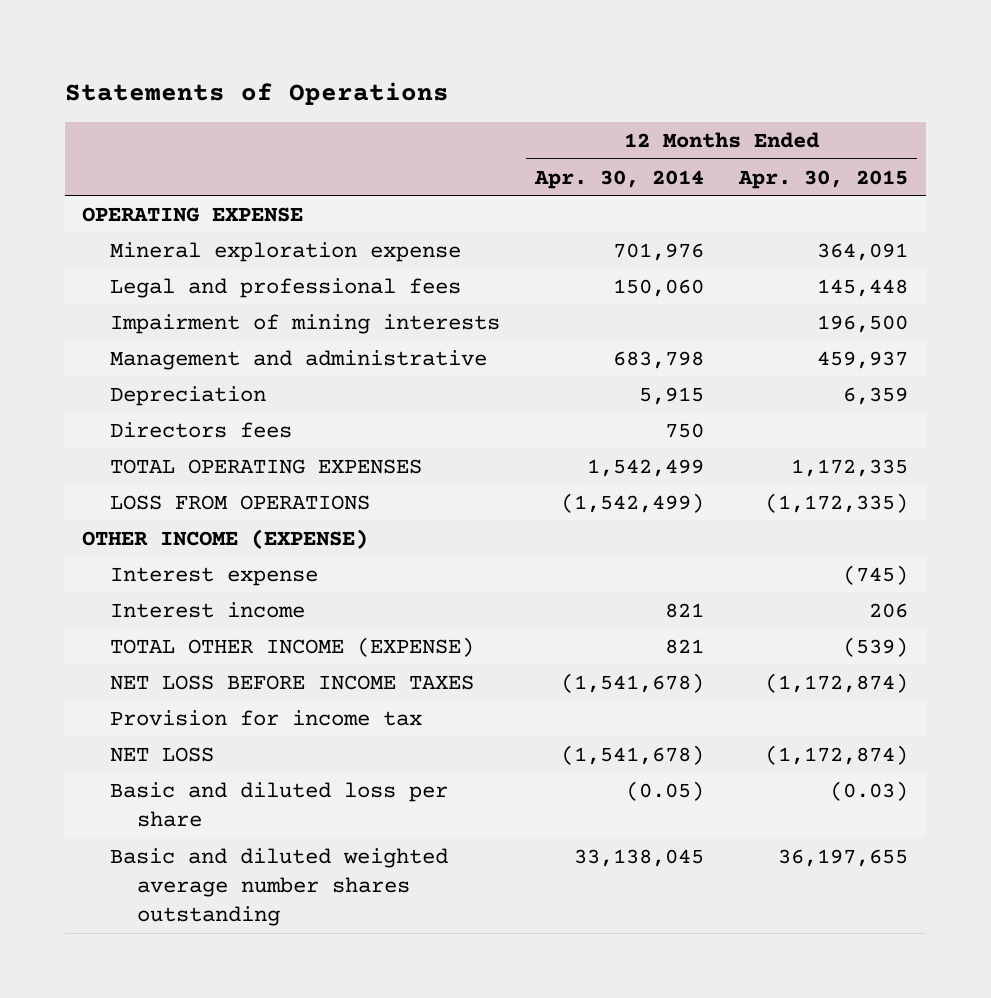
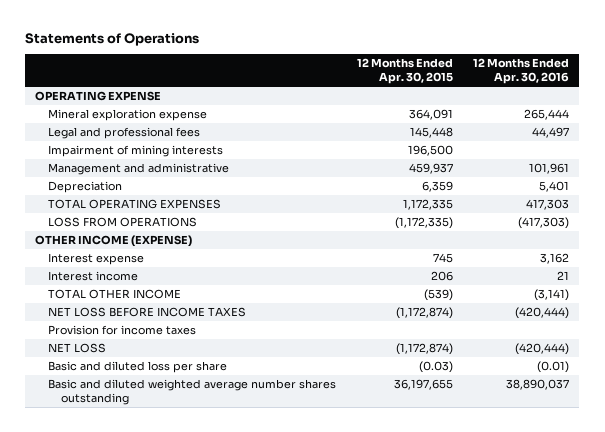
- | 12 Months Ended Apr. 30, 2014 | 12 Months Ended Apr. 30, 2015
+ | 12 Months Ended Apr. 30, 2015 | 12 Months Ended Apr. 30, 2016
- Directors fees | 750 |
- Interest expense | | (745)
+ Interest expense | 745 | 3,162
- TOTAL OTHER INCOME (EXPENSE) | 821 | (539)
+ TOTAL OTHER INCOME | (539) | (3,141)
- Provision for income tax
+ Provision for income taxes

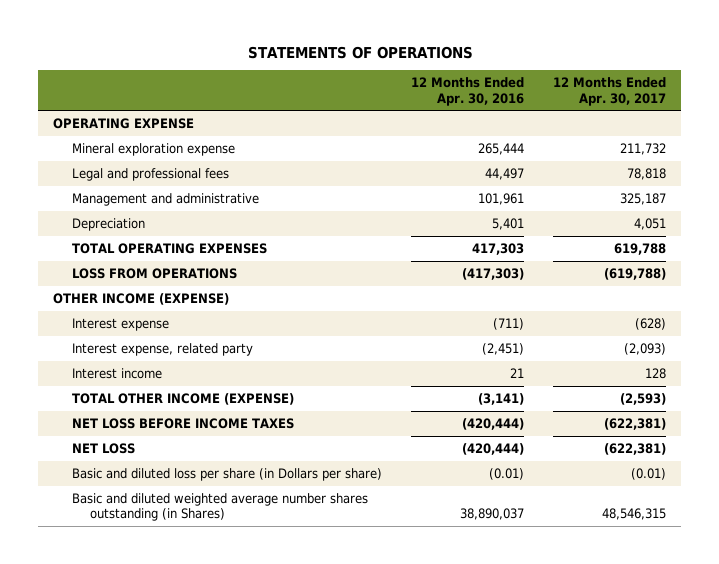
- Statements of Operations
+ STATEMENTS OF OPERATIONS
- | 12 Months Ended Apr. 30, 2015 | 12 Months Ended Apr. 30, 2016
+ | 12 Months Ended Apr. 30, 2016 | 12 Months Ended Apr. 30, 2017
- Impairment of mining interests | 196,500 |
- Interest expense | 745 | 3,162
+ Interest expense | (711) | (628)
+ Interest expense, related party | (2,451) | (2,093)
- TOTAL OTHER INCOME | (539) | (3,141)
+ TOTAL OTHER INCOME (EXPENSE) | (3,141) | (2,593)
- Provision for income taxes
- Basic and diluted loss per share | (0.03) | (0.01)
- Basic and diluted weighted average number shares outstanding | 36,197,655 | 38,890,037
+ Basic and diluted loss per share (in Dollars per share) | (0.01) | (0.01)
+ Basic and diluted weighted average number shares outstanding (in Shares) | 38,890,037 | 48,546,315

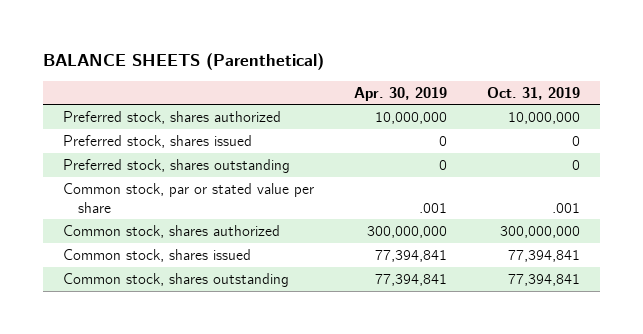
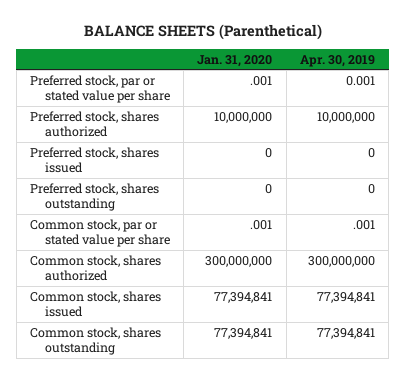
- | Apr. 30, 2019 | Oct. 31, 2019
+ | Jan. 31, 2020 | Apr. 30, 2019
+ Preferred stock, par or stated value per share | .001 | 0.001

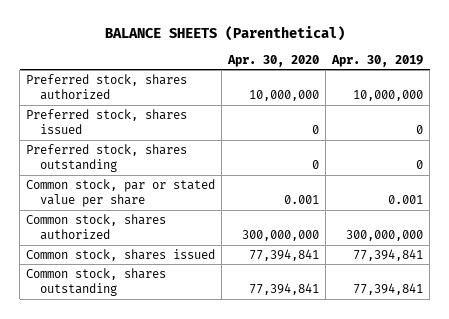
- | Jan. 31, 2020 | Apr. 30, 2019
+ | Apr. 30, 2020 | Apr. 30, 2019
- Preferred stock, par or stated value per share | .001 | 0.001
- Common stock, par or stated value per share | .001 | .001
+ Common stock, par or stated value per share | 0.001 | 0.001

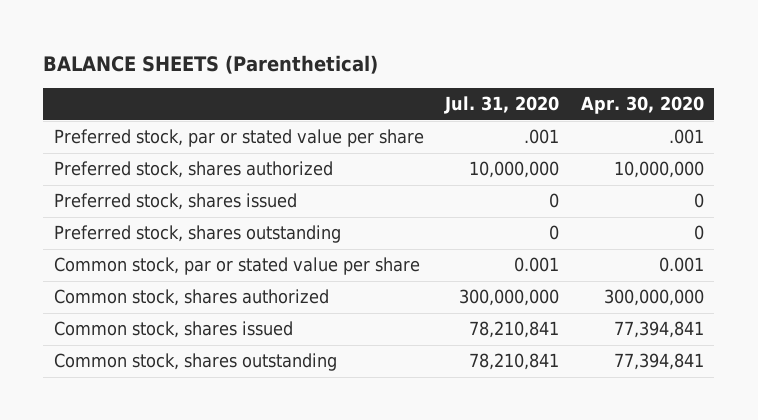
- | Apr. 30, 2020 | Apr. 30, 2019
+ | Jul. 31, 2020 | Apr. 30, 2020
+ Preferred stock, par or stated value per share | .001 | .001

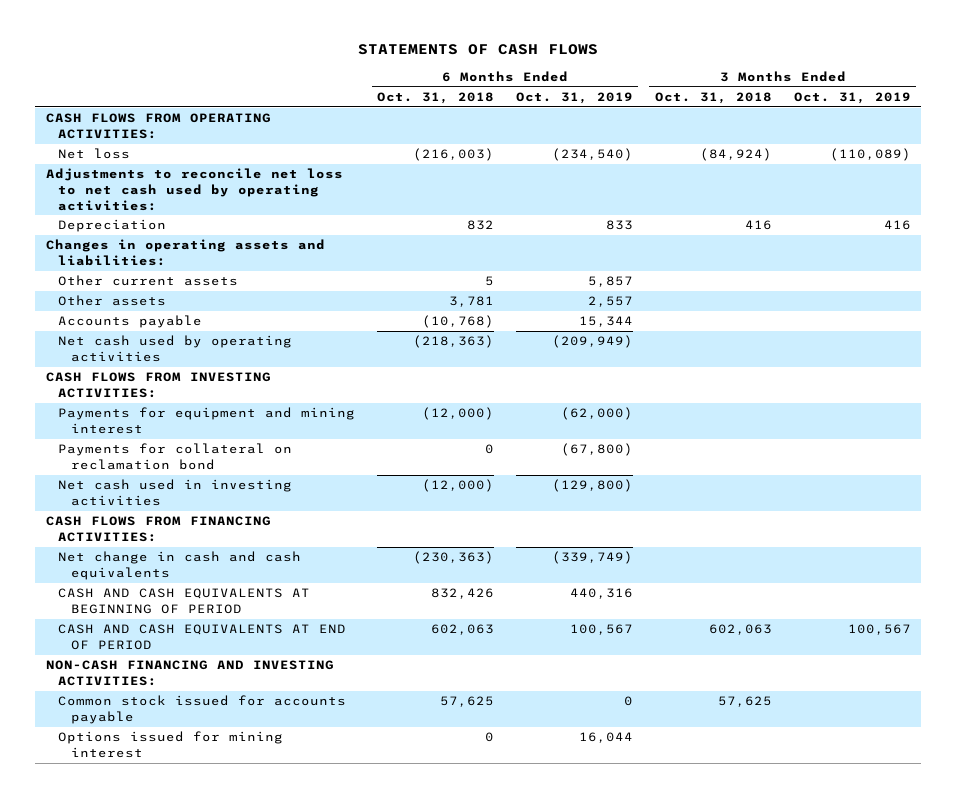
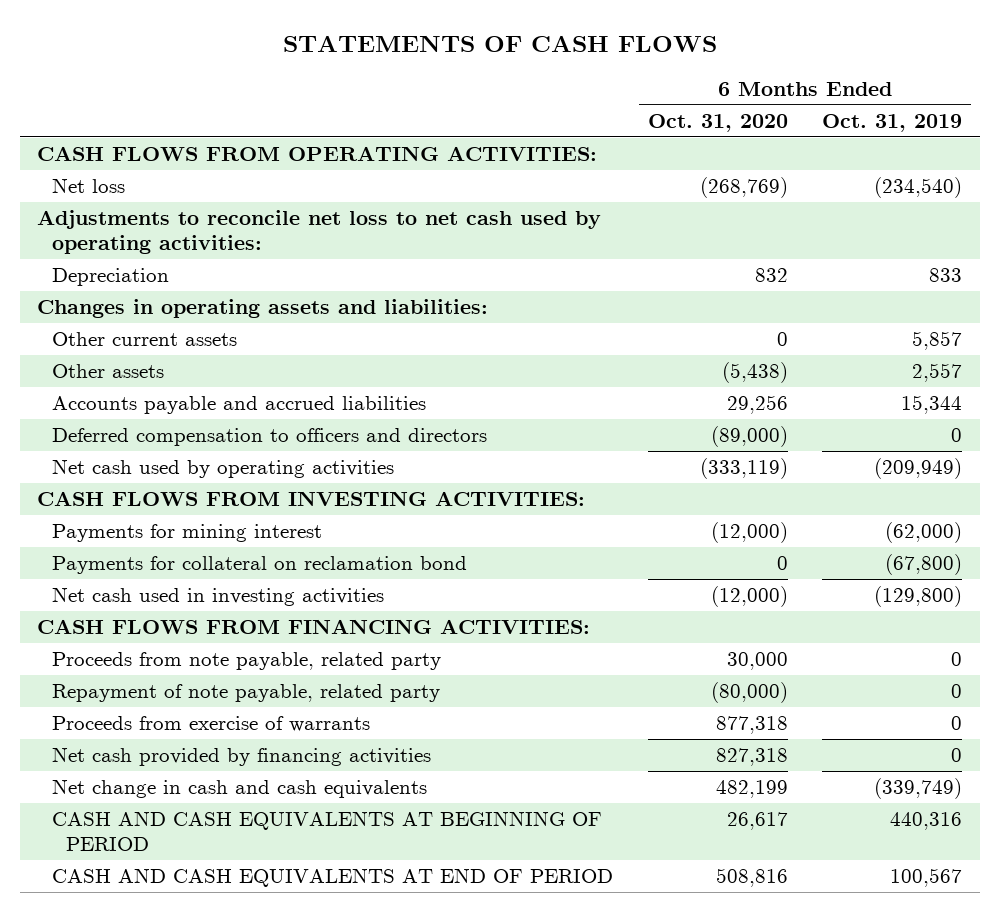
- | 6 Months Ended Oct. 31, 2018 | 6 Months Ended Oct. 31, 2019 | 3 Months Ended Oct. 31, 2018 | 3 Months Ended Oct. 31, 2019
+ | 6 Months Ended Oct. 31, 2020 | 6 Months Ended Oct. 31, 2019
- Accounts payable | (10,768) | 15,344 | |
+ Accounts payable and accrued liabilities | 29,256 | 15,344
+ Deferred compensation to officers and directors | (89,000) | 0
- Payments for equipment and mining interest | (12,000) | (62,000) | |
+ Payments for mining interest | (12,000) | (62,000)
+ Proceeds from note payable, related party | 30,000 | 0
+ Repayment of note payable, related party | (80,000) | 0
+ Proceeds from exercise of warrants | 877,318 | 0
+ Net cash provided by financing activities | 827,318 | 0
- NON-CASH FINANCING AND INVESTING ACTIVITIES:
- Common stock issued for accounts payable | 57,625 | 0 | 57,625 |
- Options issued for mining interest | 0 | 16,044 | |

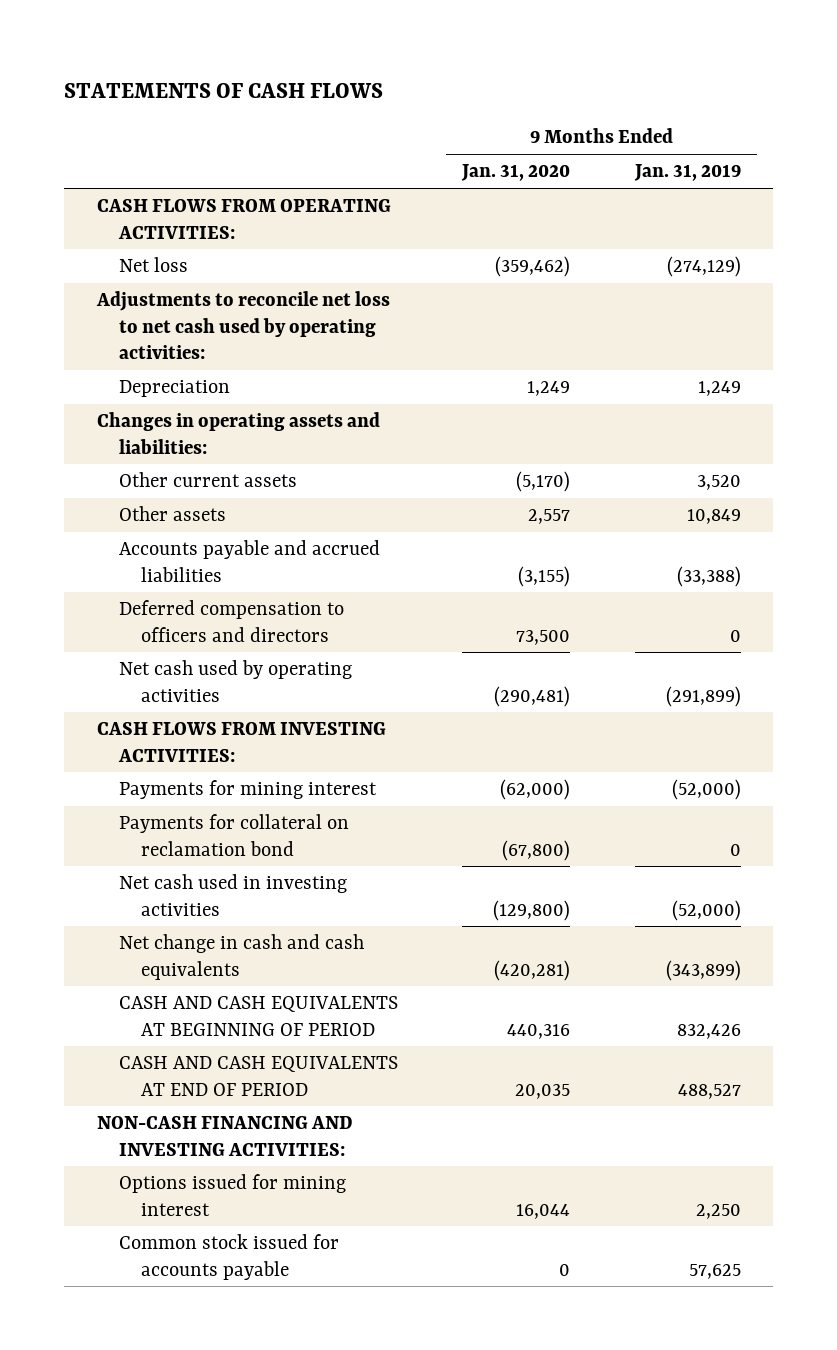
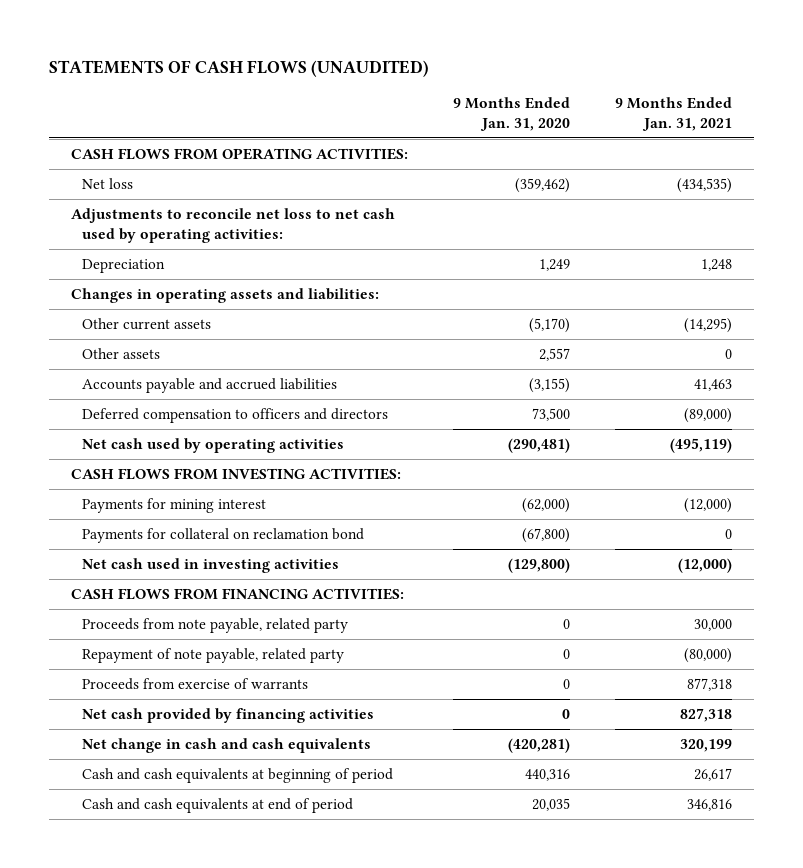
- STATEMENTS OF CASH FLOWS
+ STATEMENTS OF CASH FLOWS (UNAUDITED)
- | 9 Months Ended Jan. 31, 2020 | 9 Months Ended Jan. 31, 2019
+ | 9 Months Ended Jan. 31, 2020 | 9 Months Ended Jan. 31, 2021
+ CASH FLOWS FROM FINANCING ACTIVITIES:
+ Proceeds from note payable, related party | 0 | 30,000
+ Repayment of note payable, related party | 0 | (80,000)
+ Proceeds from exercise of warrants | 0 | 877,318
+ Net cash provided by financing activities | 0 | 827,318
- CASH AND CASH EQUIVALENTS AT BEGINNING OF PERIOD | 440,316 | 832,426
- CASH AND CASH EQUIVALENTS AT END OF PERIOD | 20,035 | 488,527
- NON-CASH FINANCING AND INVESTING ACTIVITIES:
- Options issued for mining interest | 16,044 | 2,250
- Common stock issued for accounts payable | 0 | 57,625
+ Cash and cash equivalents at beginning of period | 440,316 | 26,617
+ Cash and cash equivalents at end of period | 20,035 | 346,816

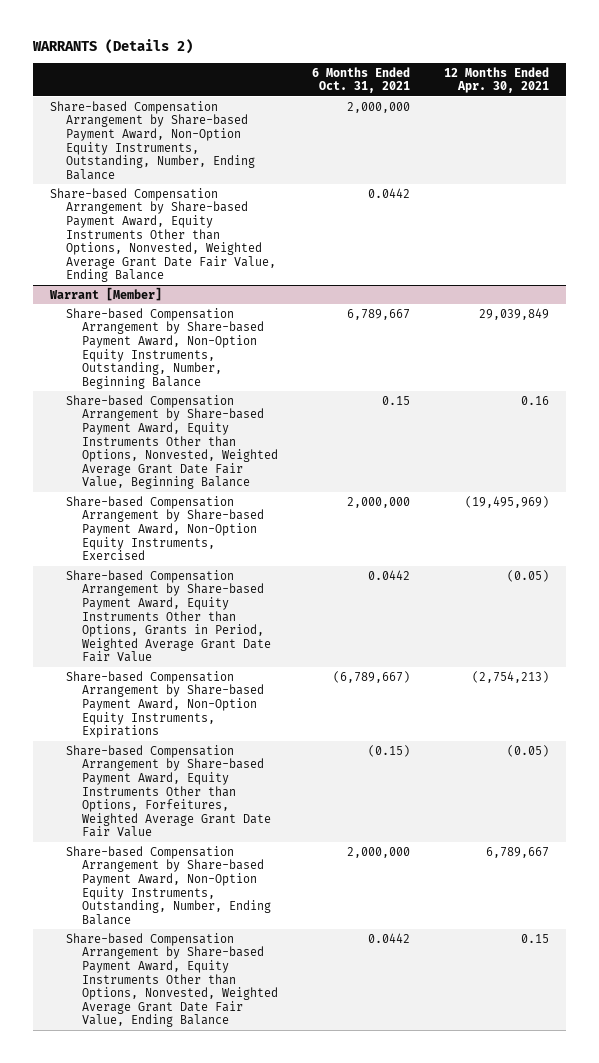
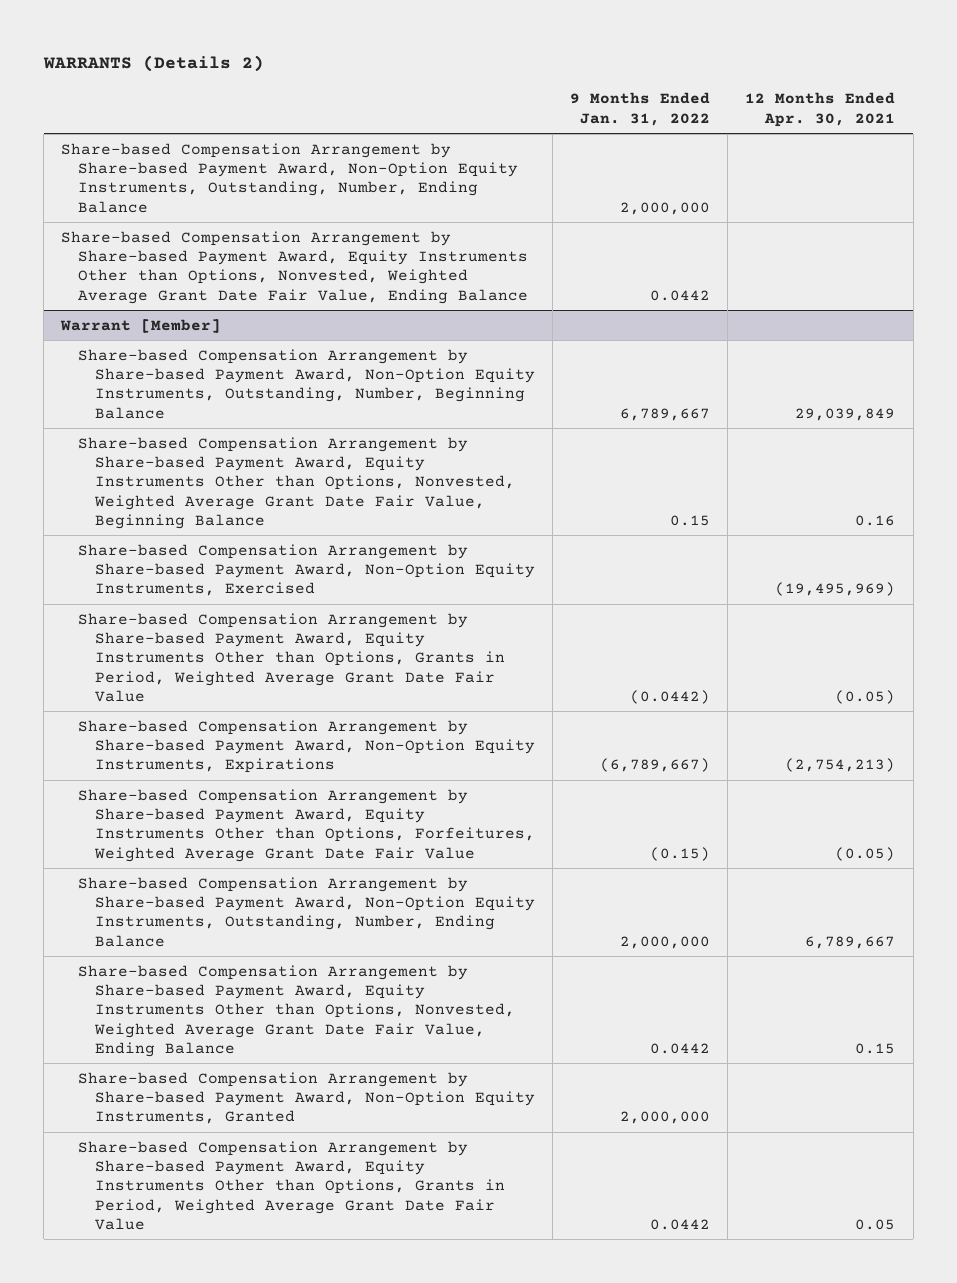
- | 6 Months Ended Oct. 31, 2021 | 12 Months Ended Apr. 30, 2021
+ | 9 Months Ended Jan. 31, 2022 | 12 Months Ended Apr. 30, 2021
@ Warrant [Member]
+ Share-based Compensation Arrangement by Share-based Payment Award, Non-Option Equity Instruments, Granted | 2,000,000 |
+ Share-based Compensation Arrangement by Share-based Payment Award, Equity Instruments Other than Options, Grants in Period, Weighted Average Grant Date Fair Value | 0.0442 | 0.05

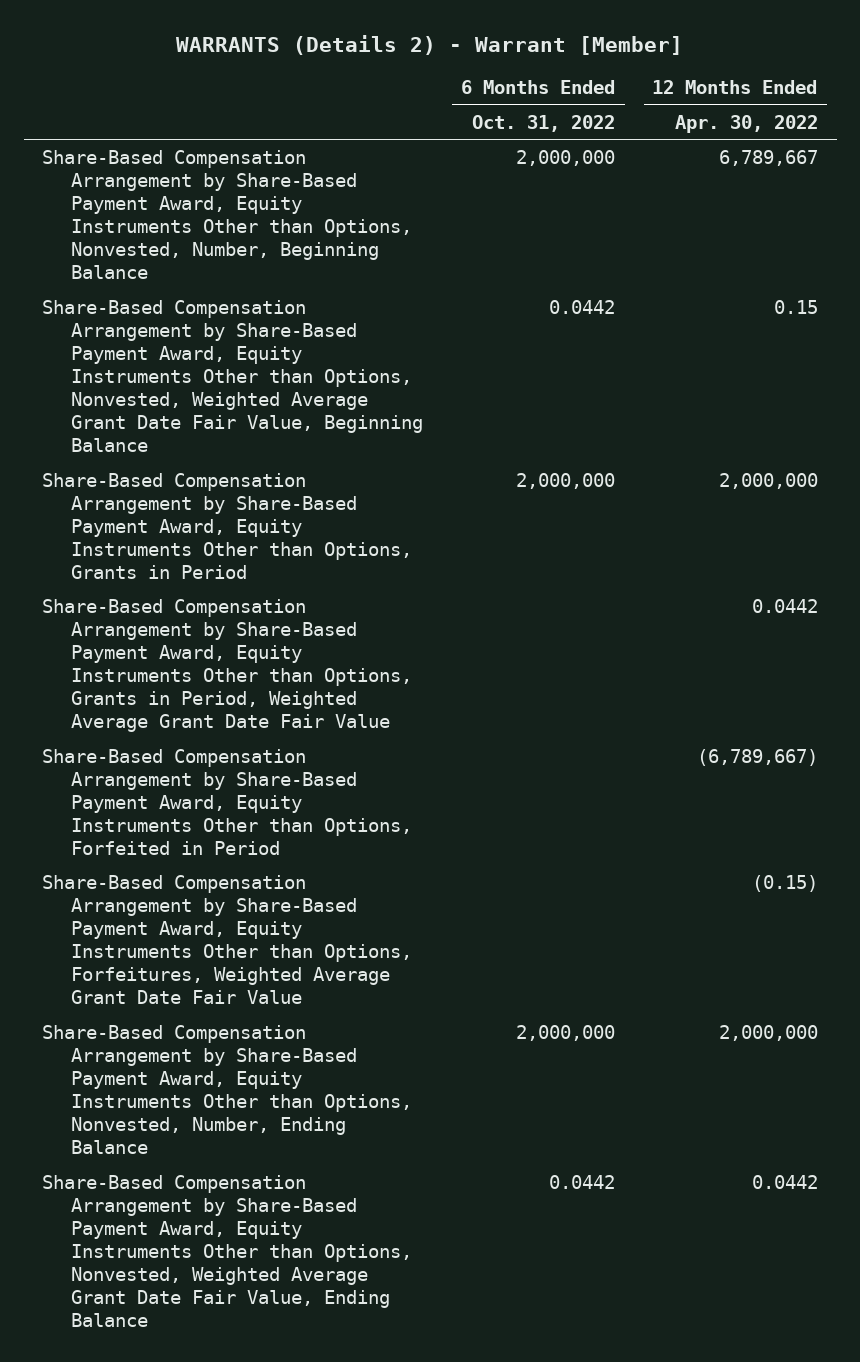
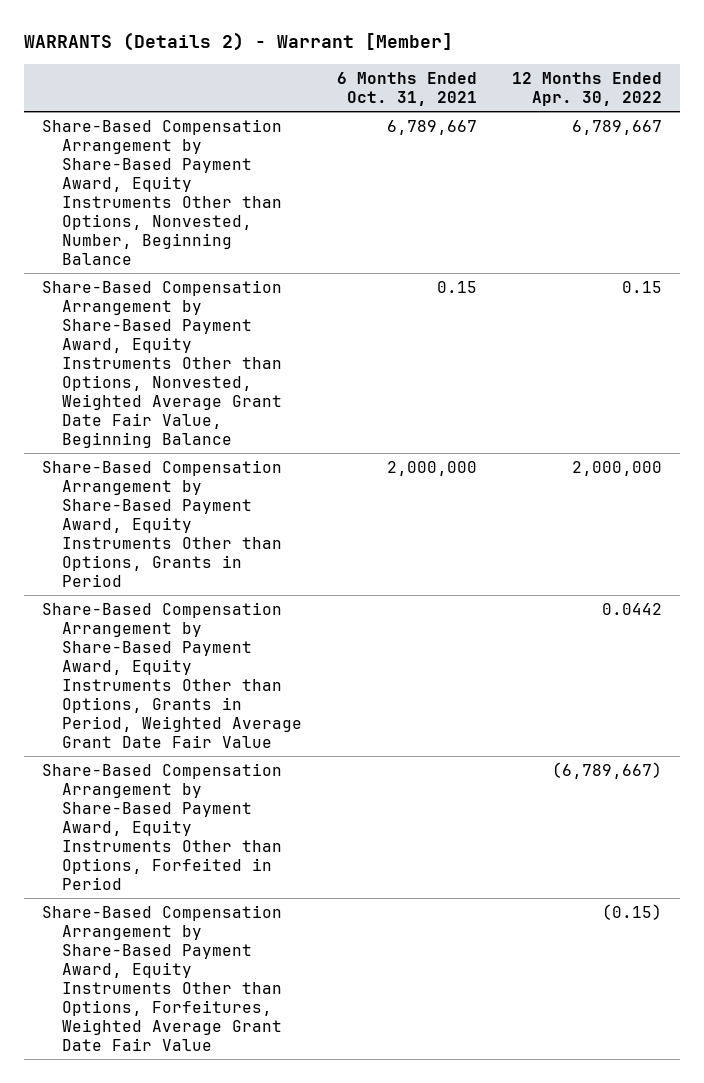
- | 6 Months Ended Oct. 31, 2022 | 12 Months Ended Apr. 30, 2022
+ | 6 Months Ended Oct. 31, 2021 | 12 Months Ended Apr. 30, 2022
- Share-Based Compensation Arrangement by Share-Based Payment Award, Equity Instruments Other than Options, Nonvested, Number, Ending Balance | 2,000,000 | 2,000,000
- Share-Based Compensation Arrangement by Share-Based Payment Award, Equity Instruments Other than Options, Nonvested, Weighted Average Grant Date Fair Value, Ending Balance | 0.0442 | 0.0442

